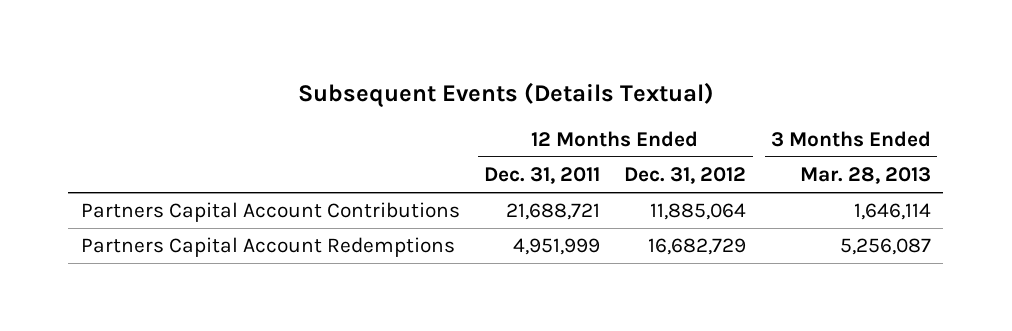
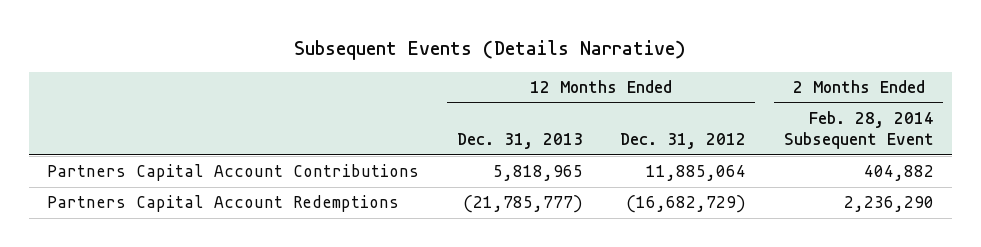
- Subsequent Events (Details Textual)
+ Subsequent Events (Details Narrative)
- | 12 Months Ended Dec. 31, 2011 | 12 Months Ended Dec. 31, 2012 | 3 Months Ended Mar. 28, 2013
+ | 12 Months Ended Dec. 31, 2013 | 12 Months Ended Dec. 31, 2012 | 2 Months Ended Feb. 28, 2014 Subsequent Event
- Partners Capital Account Redemptions | 4,951,999 | 16,682,729 | 5,256,087
+ Partners Capital Account Redemptions | (21,785,777) | (16,682,729) | 2,236,290

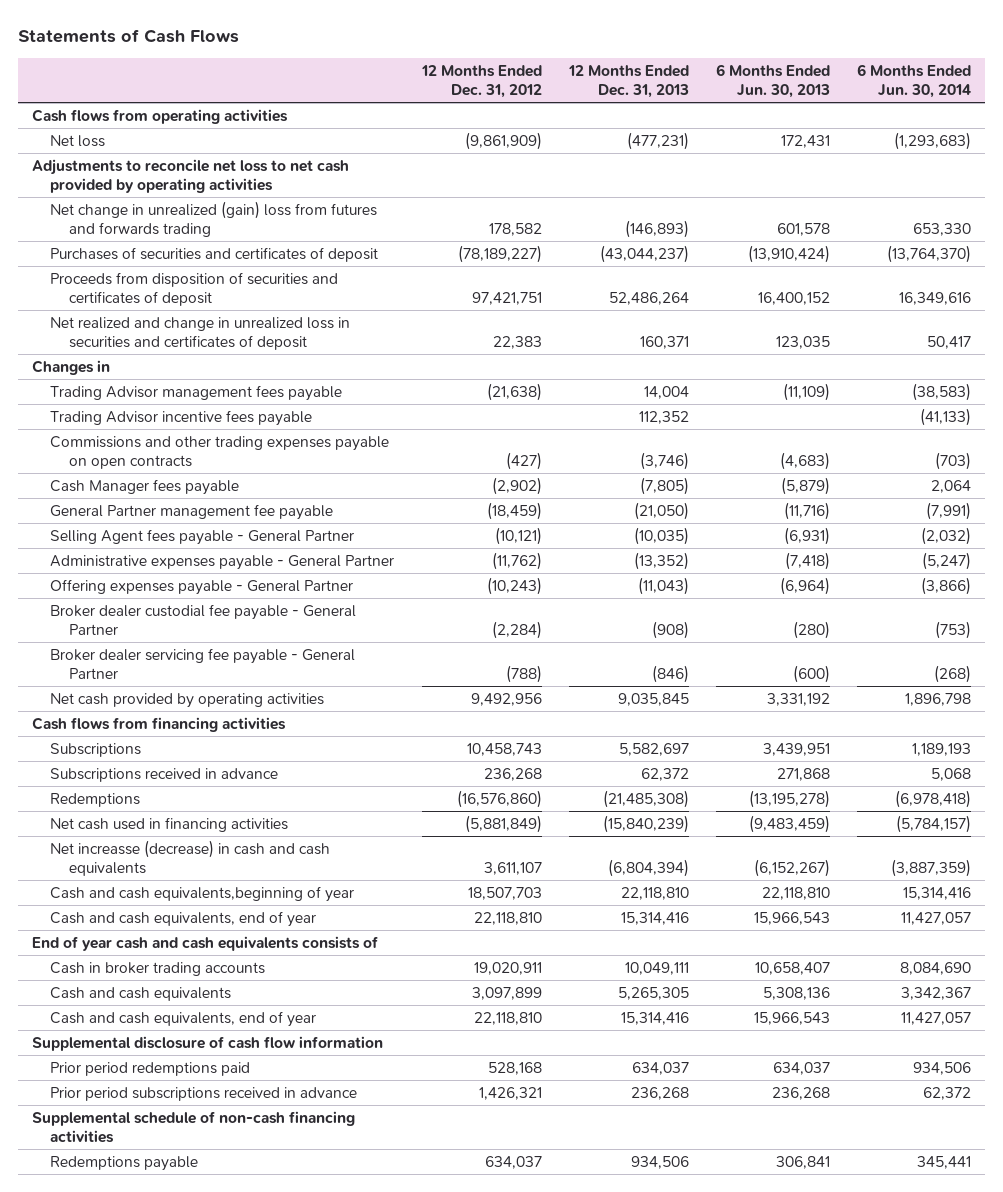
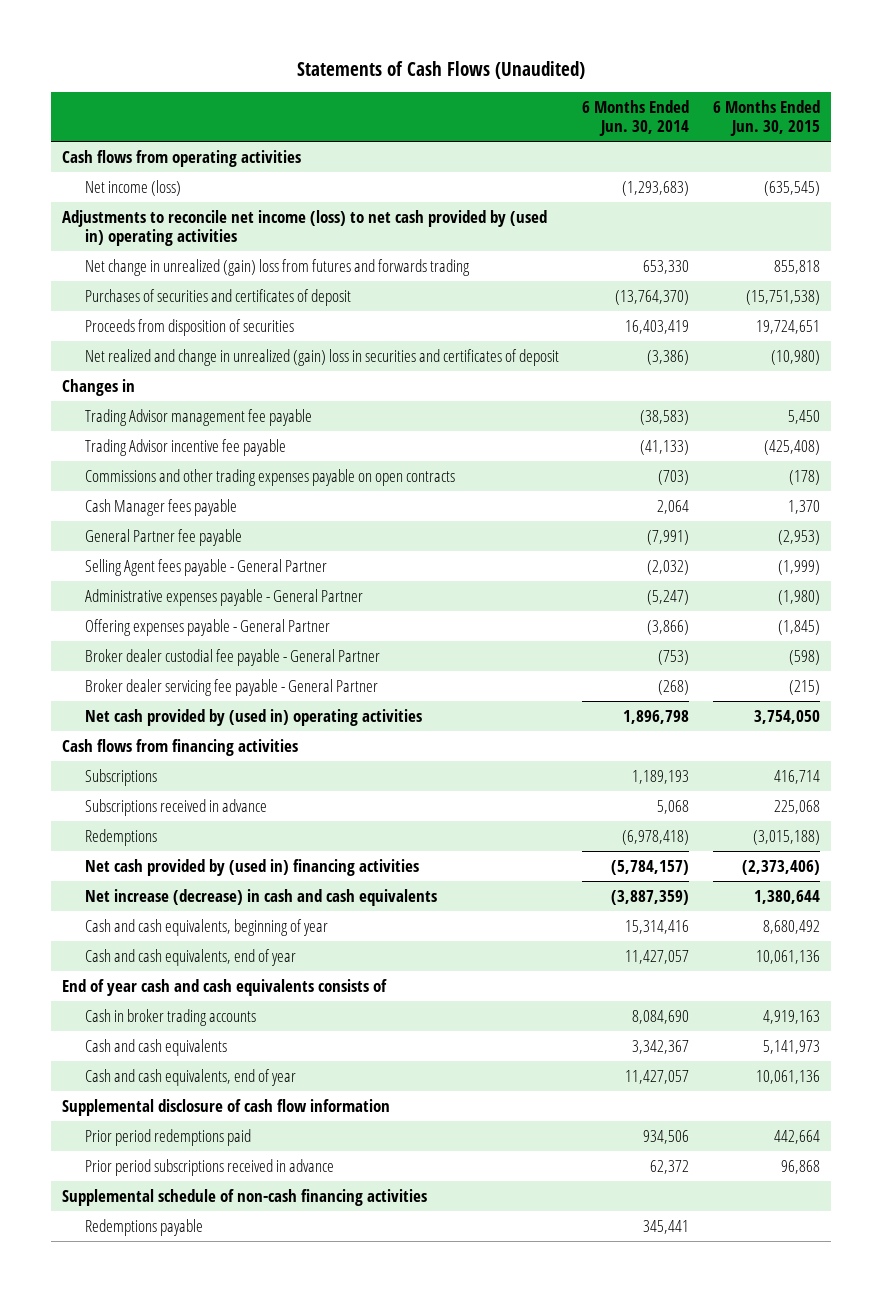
- Statements of Cash Flows
+ Statements of Cash Flows (Unaudited)
- | 12 Months Ended Dec. 31, 2012 | 12 Months Ended Dec. 31, 2013 | 6 Months Ended Jun. 30, 2013 | 6 Months Ended Jun. 30, 2014
+ | 6 Months Ended Jun. 30, 2014 | 6 Months Ended Jun. 30, 2015
- Net loss | (9,861,909) | (477,231) | 172,431 | (1,293,683)
- Adjustments to reconcile net loss to net cash provided by operating activities
+ Net income (loss) | (1,293,683) | (635,545)
+ Adjustments to reconcile net income (loss) to net cash provided by (used in) operating activities
- Proceeds from disposition of securities and certificates of deposit | 97,421,751 | 52,486,264 | 16,400,152 | 16,349,616
- Net realized and change in unrealized loss in securities and certificates of deposit | 22,383 | 160,371 | 123,035 | 50,417
+ Proceeds from disposition of securities | 16,403,419 | 19,724,651
+ Net realized and change in unrealized (gain) loss in securities and certificates of deposit | (3,386) | (10,980)
- Trading Advisor management fees payable | (21,638) | 14,004 | (11,109) | (38,583)
- Trading Advisor incentive fees payable | | 112,352 | | (41,133)
+ Trading Advisor management fee payable | (38,583) | 5,450
+ Trading Advisor incentive fee payable | (41,133) | (425,408)
- General Partner management fee payable | (18,459) | (21,050) | (11,716) | (7,991)
+ General Partner fee payable | (7,991) | (2,953)
- Net cash provided by operating activities | 9,492,956 | 9,035,845 | 3,331,192 | 1,896,798
+ Net cash provided by (used in) operating activities | 1,896,798 | 3,754,050
- Net cash used in financing activities | (5,881,849) | (15,840,239) | (9,483,459) | (5,784,157)
- Net increasse (decrease) in cash and cash equivalents | 3,611,107 | (6,804,394) | (6,152,267) | (3,887,359)
- Cash and cash equivalents,beginning of year | 18,507,703 | 22,118,810 | 22,118,810 | 15,314,416
+ Net cash provided by (used in) financing activities | (5,784,157) | (2,373,406)
+ Net increase (decrease) in cash and cash equivalents | (3,887,359) | 1,380,644
+ Cash and cash equivalents, beginning of year | 15,314,416 | 8,680,492

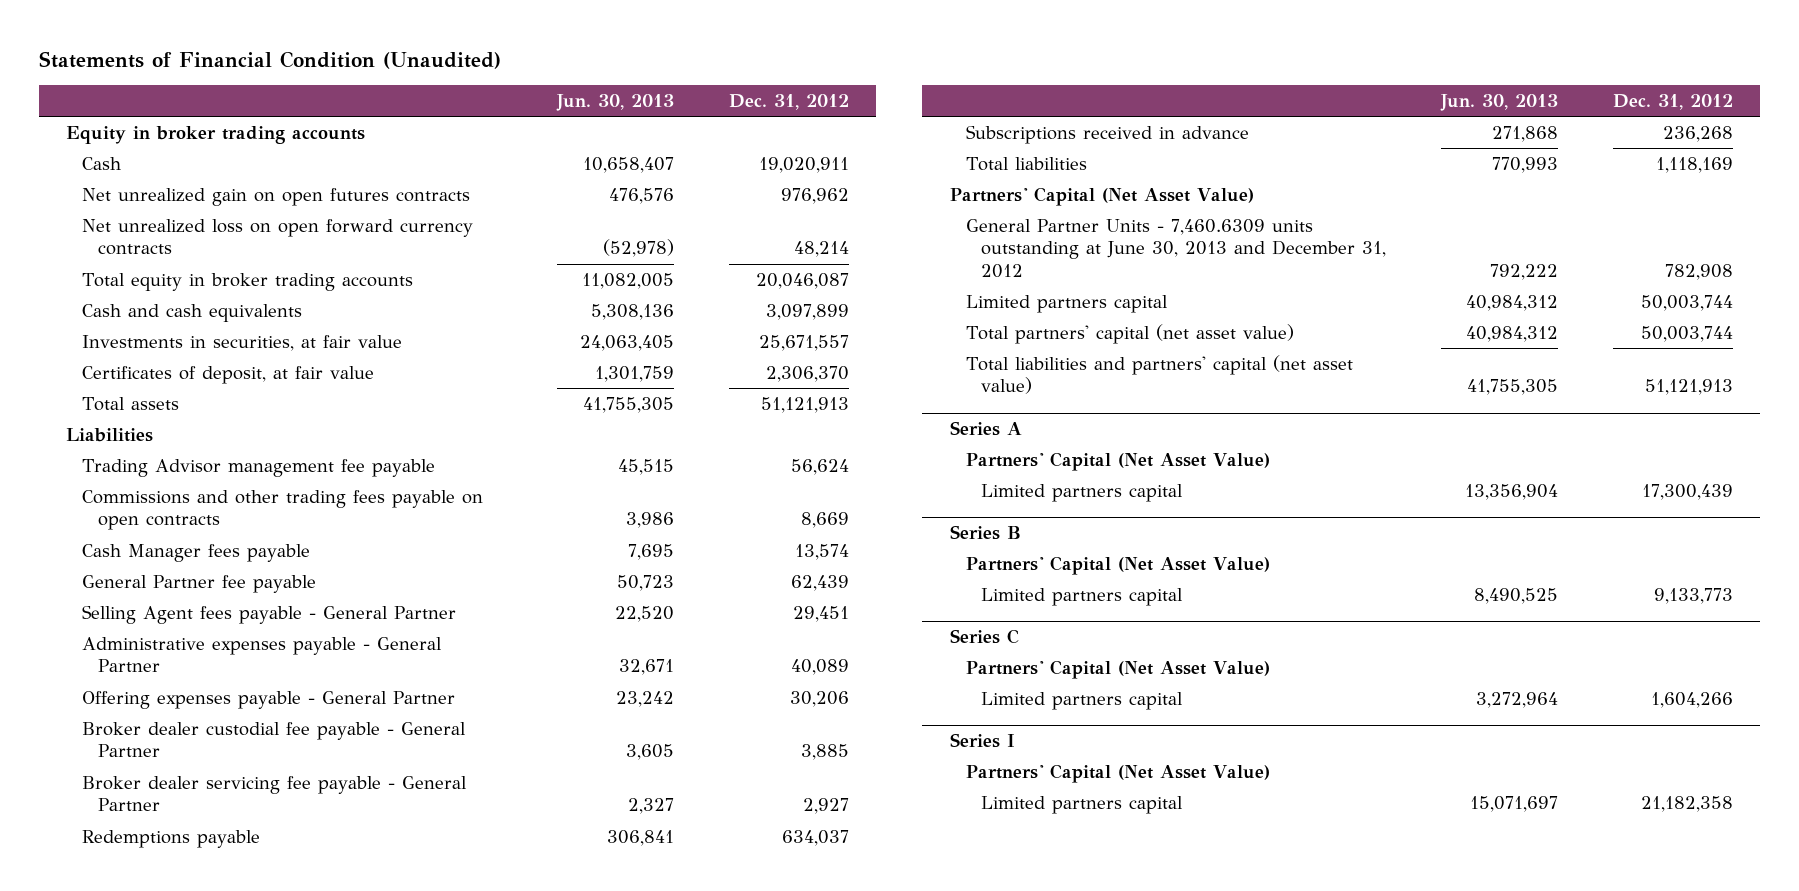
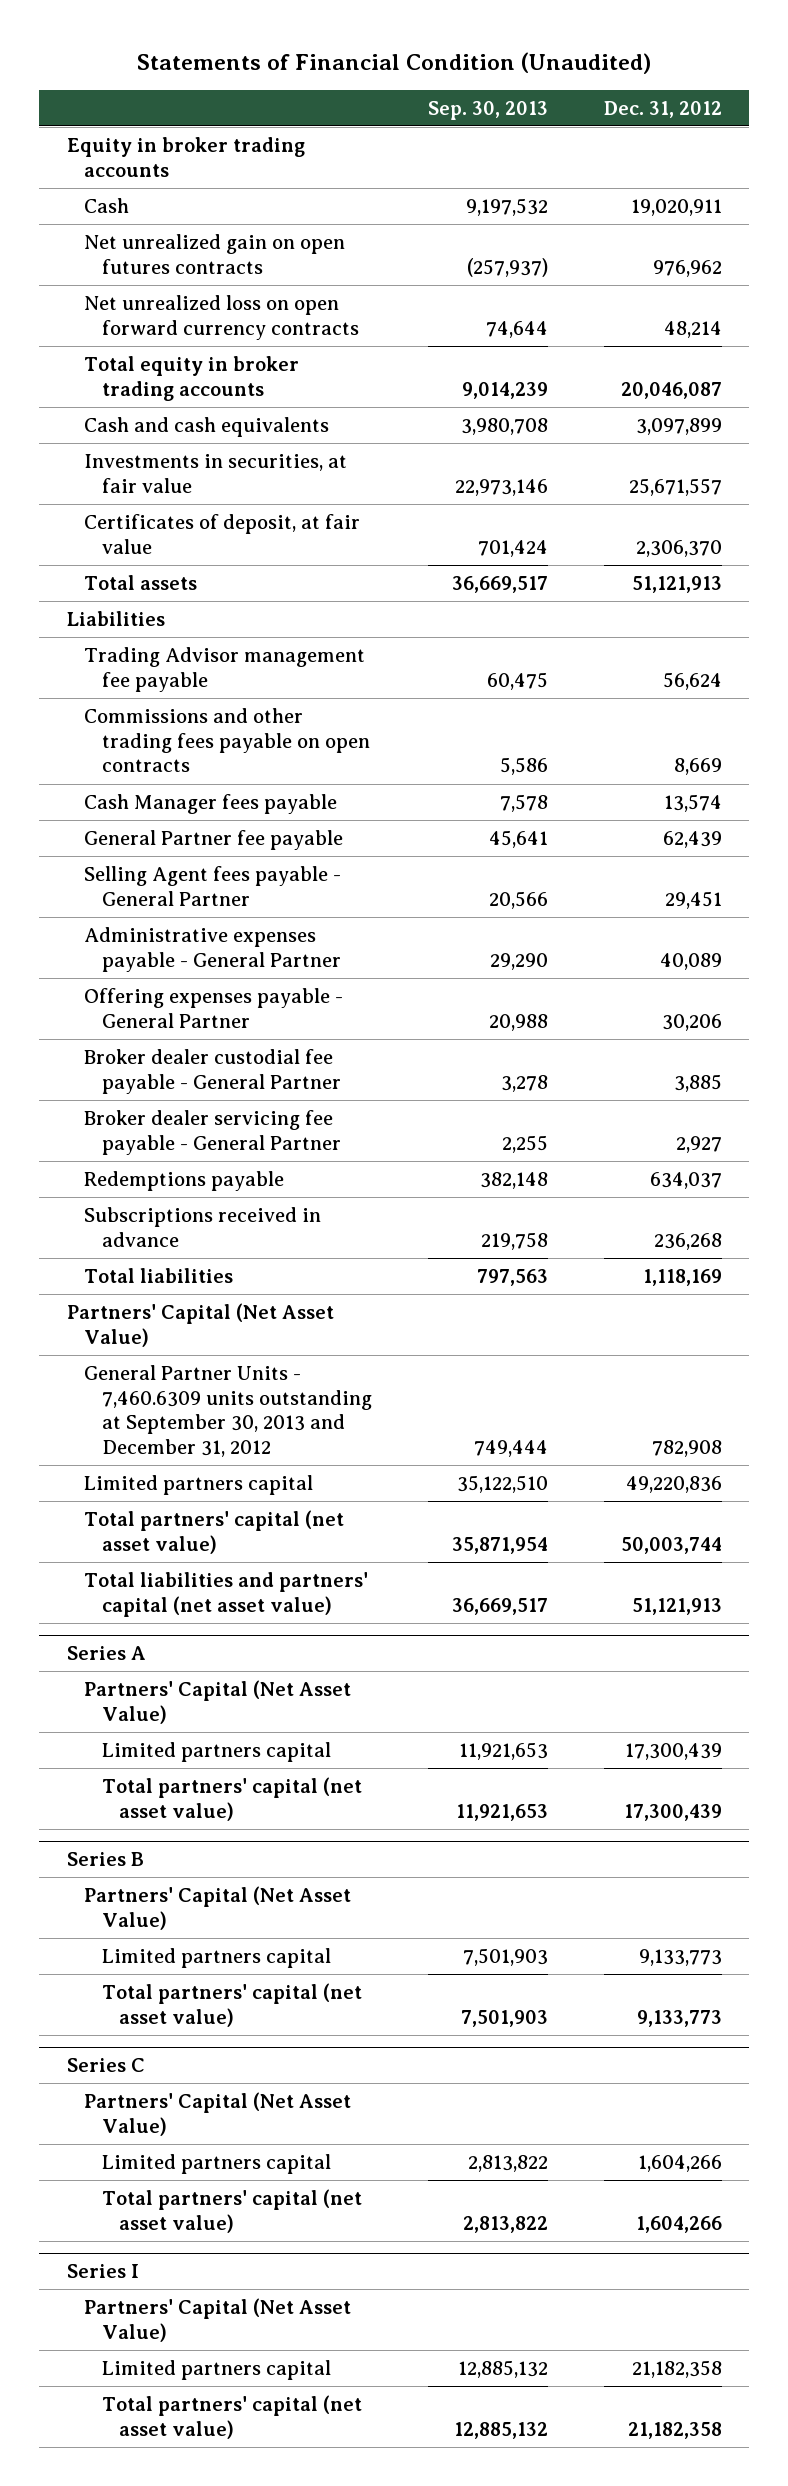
- | Jun. 30, 2013 | Dec. 31, 2012
+ | Sep. 30, 2013 | Dec. 31, 2012
- General Partner Units - 7,460.6309 units outstanding at June 30, 2013 and December 31, 2012 | 792,222 | 782,908
- Limited partners capital | 40,984,312 | 50,003,744
+ General Partner Units - 7,460.6309 units outstanding at September 30, 2013 and December 31, 2012 | 749,444 | 782,908
+ Limited partners capital | 35,122,510 | 49,220,836
@ Series A
+ Total partners' capital (net asset value) | 11,921,653 | 17,300,439
@ Series B
+ Total partners' capital (net asset value) | 7,501,903 | 9,133,773
@ Series C
+ Total partners' capital (net asset value) | 2,813,822 | 1,604,266
@ Series I
+ Total partners' capital (net asset value) | 12,885,132 | 21,182,358

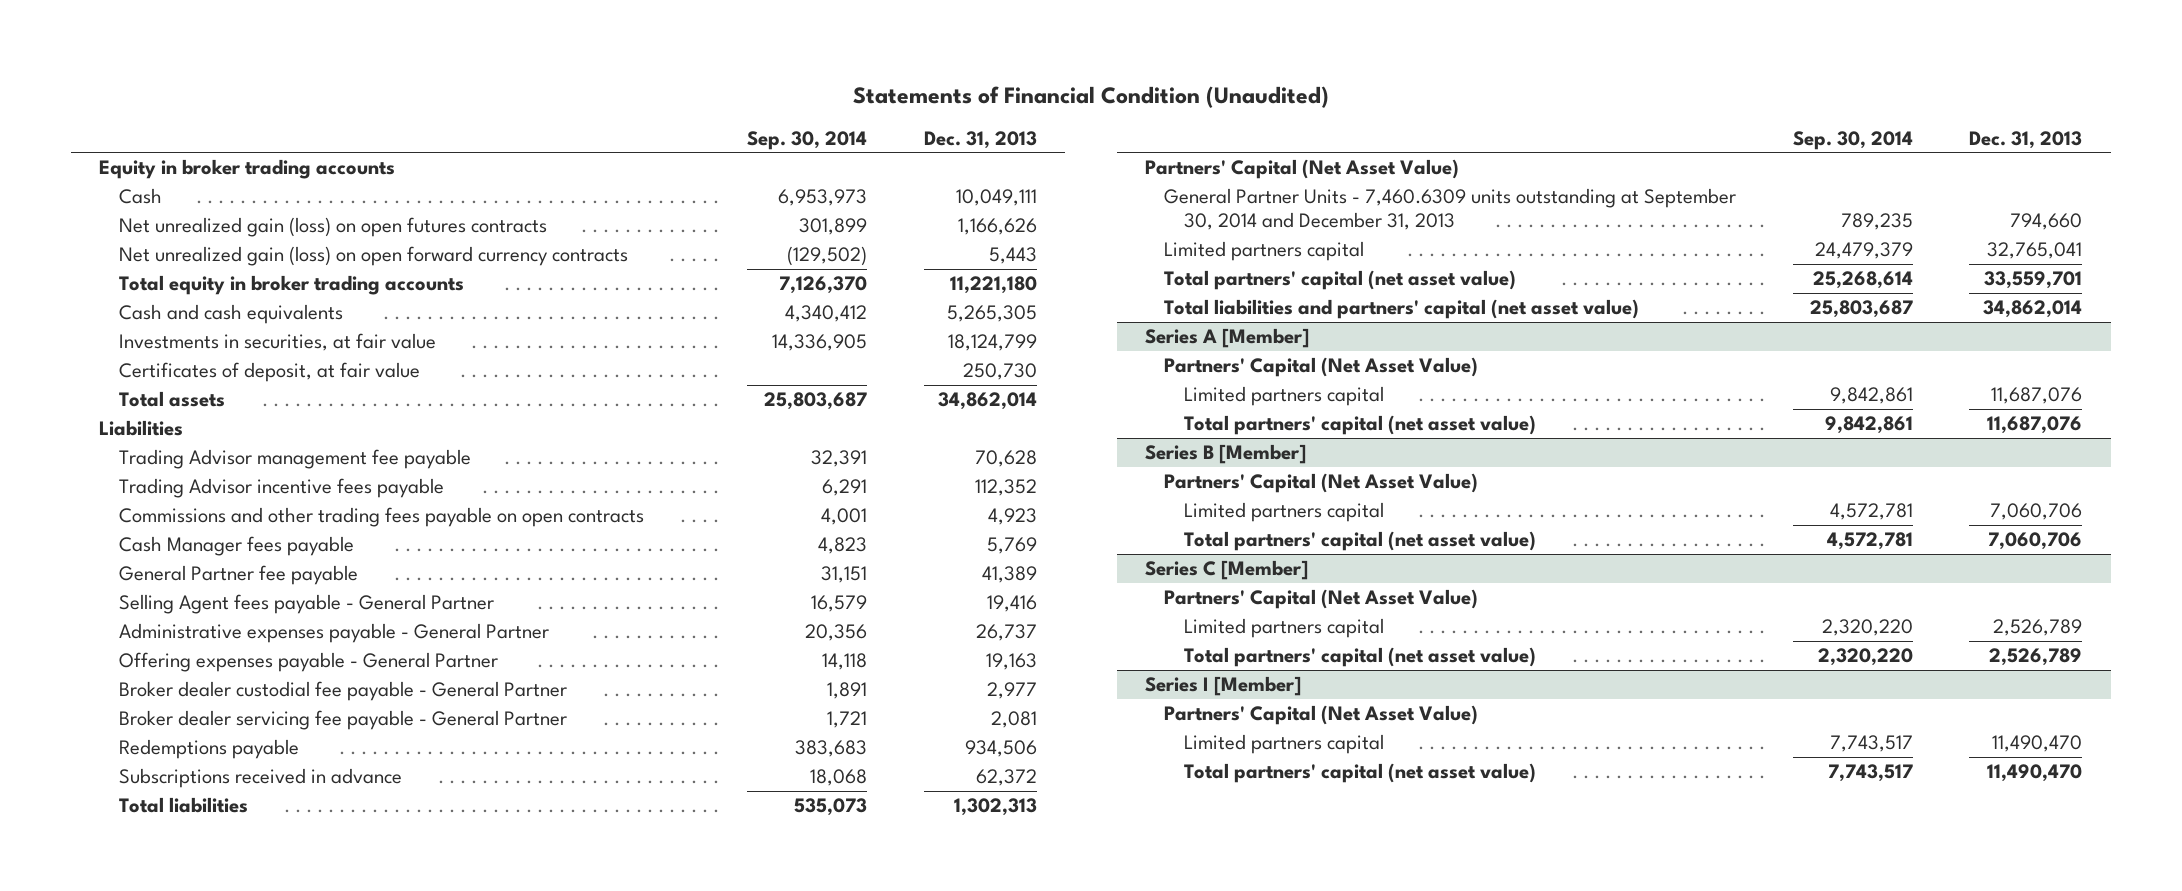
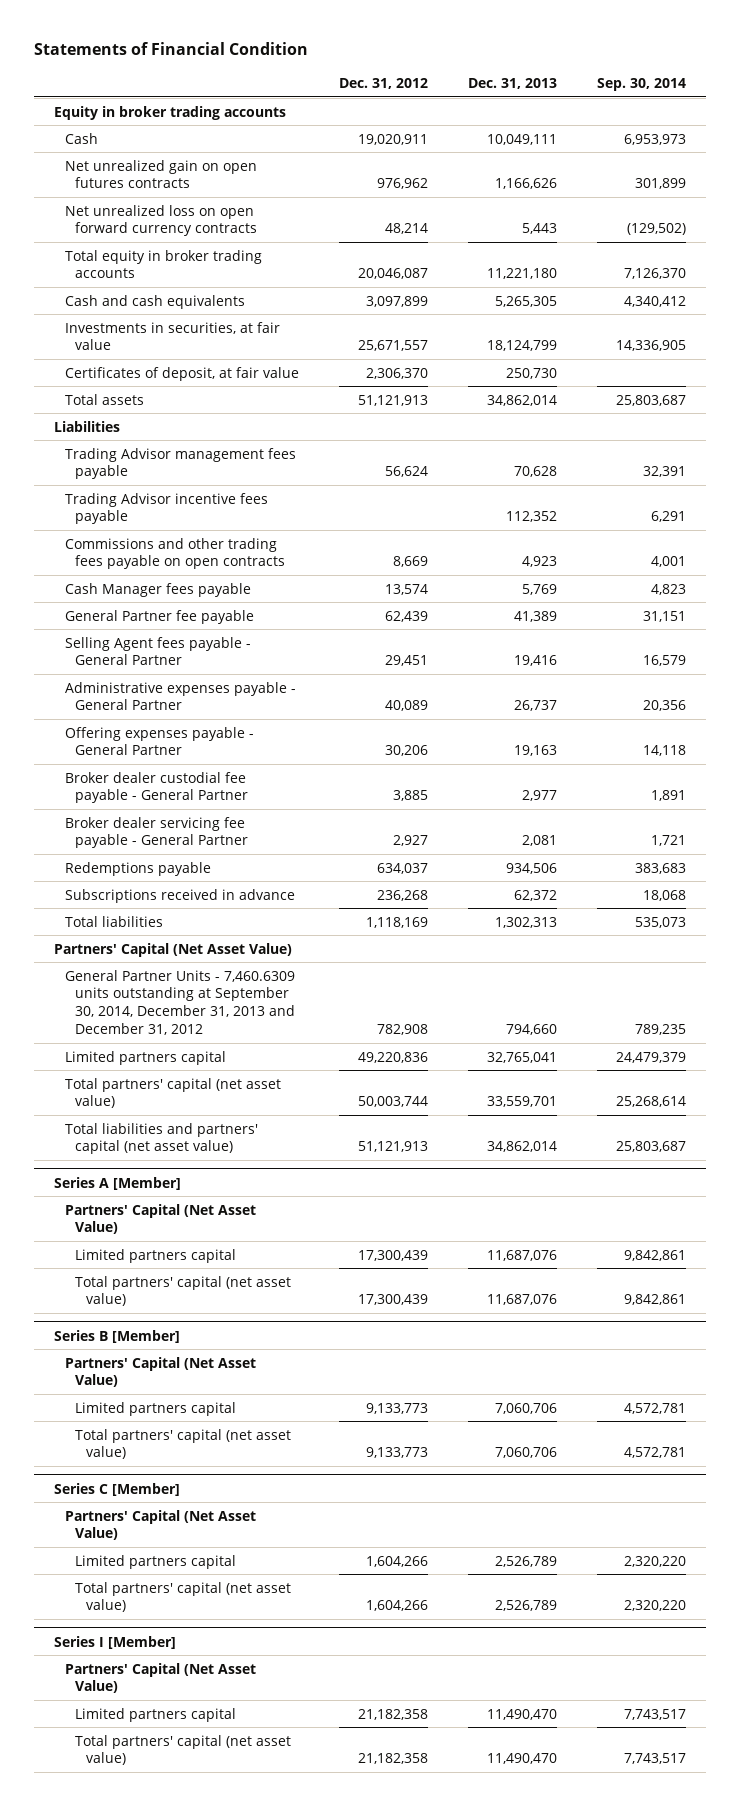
- Statements of Financial Condition (Unaudited)
+ Statements of Financial Condition
- | Sep. 30, 2014 | Dec. 31, 2013
+ | Dec. 31, 2012 | Dec. 31, 2013 | Sep. 30, 2014
- Net unrealized gain (loss) on open futures contracts | 301,899 | 1,166,626
- Net unrealized gain (loss) on open forward currency contracts | (129,502) | 5,443
+ Net unrealized gain on open futures contracts | 976,962 | 1,166,626 | 301,899
+ Net unrealized loss on open forward currency contracts | 48,214 | 5,443 | (129,502)
- Trading Advisor management fee payable | 32,391 | 70,628
+ Trading Advisor management fees payable | 56,624 | 70,628 | 32,391
- General Partner Units - 7,460.6309 units outstanding at September 30, 2014 and December 31, 2013 | 789,235 | 794,660
+ General Partner Units - 7,460.6309 units outstanding at September 30, 2014, December 31, 2013 and December 31, 2012 | 782,908 | 794,660 | 789,235

